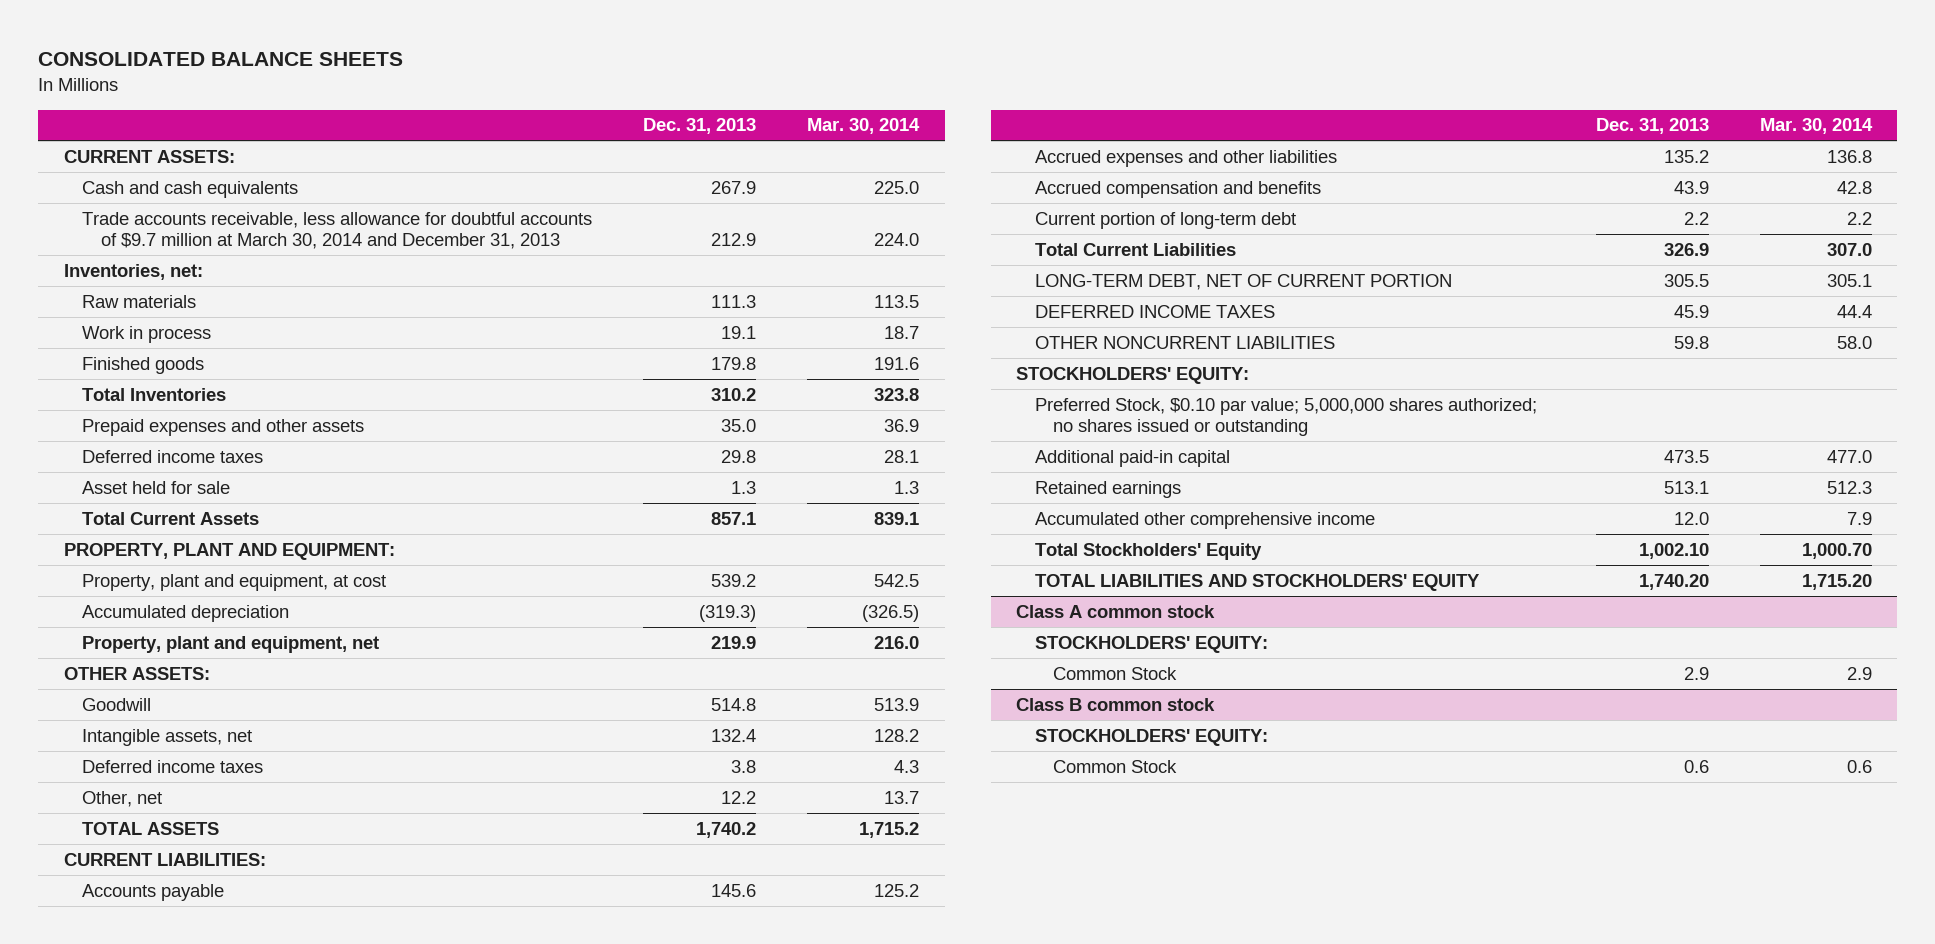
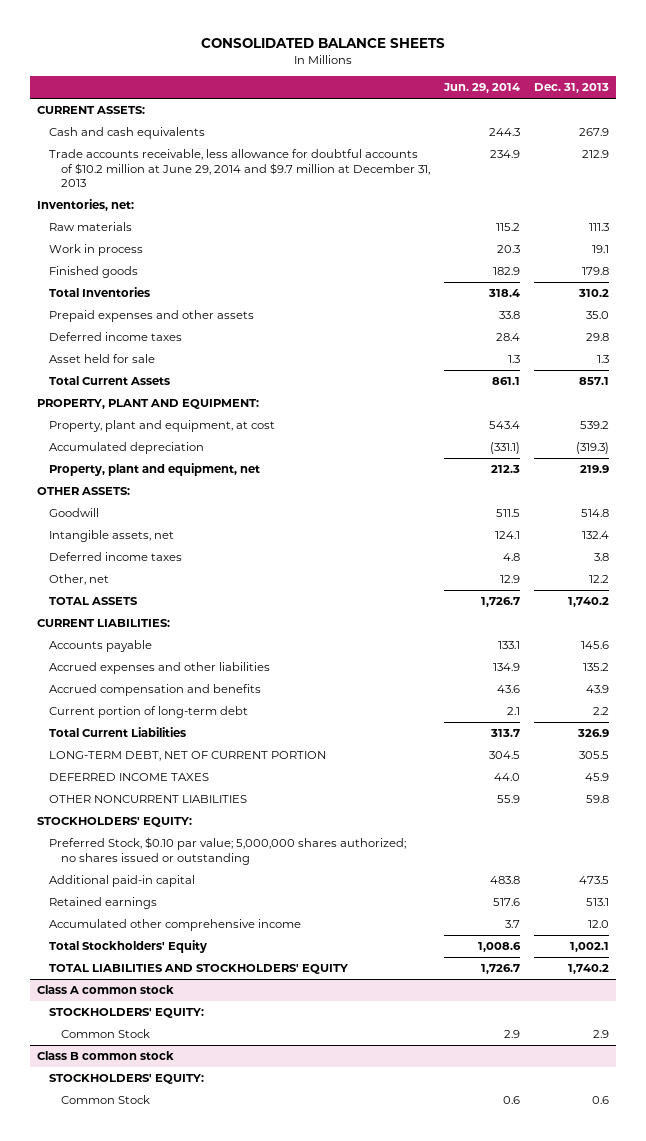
- | Dec. 31, 2013 | Mar. 30, 2014
+ | Jun. 29, 2014 | Dec. 31, 2013
- Trade accounts receivable, less allowance for doubtful accounts of $9.7 million at March 30, 2014 and December 31, 2013 | 212.9 | 224.0
+ Trade accounts receivable, less allowance for doubtful accounts of $10.2 million at June 29, 2014 and $9.7 million at December 31, 2013 | 234.9 | 212.9
- Total Stockholders' Equity | 1,002.10 | 1,000.70
- TOTAL LIABILITIES AND STOCKHOLDERS' EQUITY | 1,740.20 | 1,715.20
+ Total Stockholders' Equity | 1,008.6 | 1,002.1
+ TOTAL LIABILITIES AND STOCKHOLDERS' EQUITY | 1,726.7 | 1,740.2

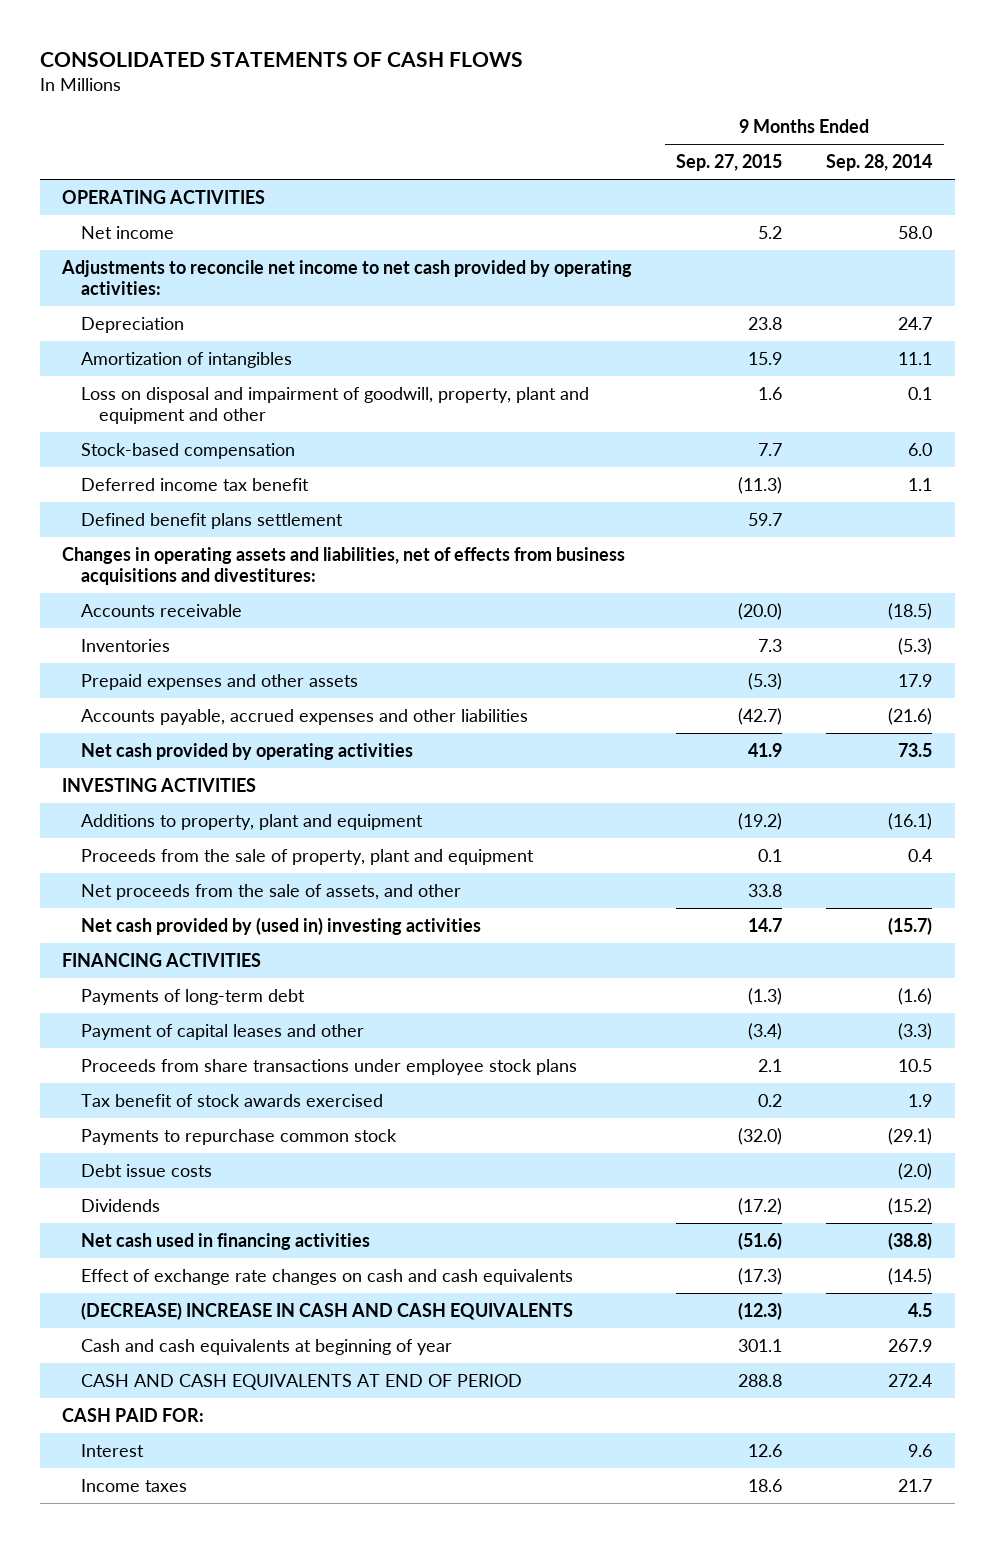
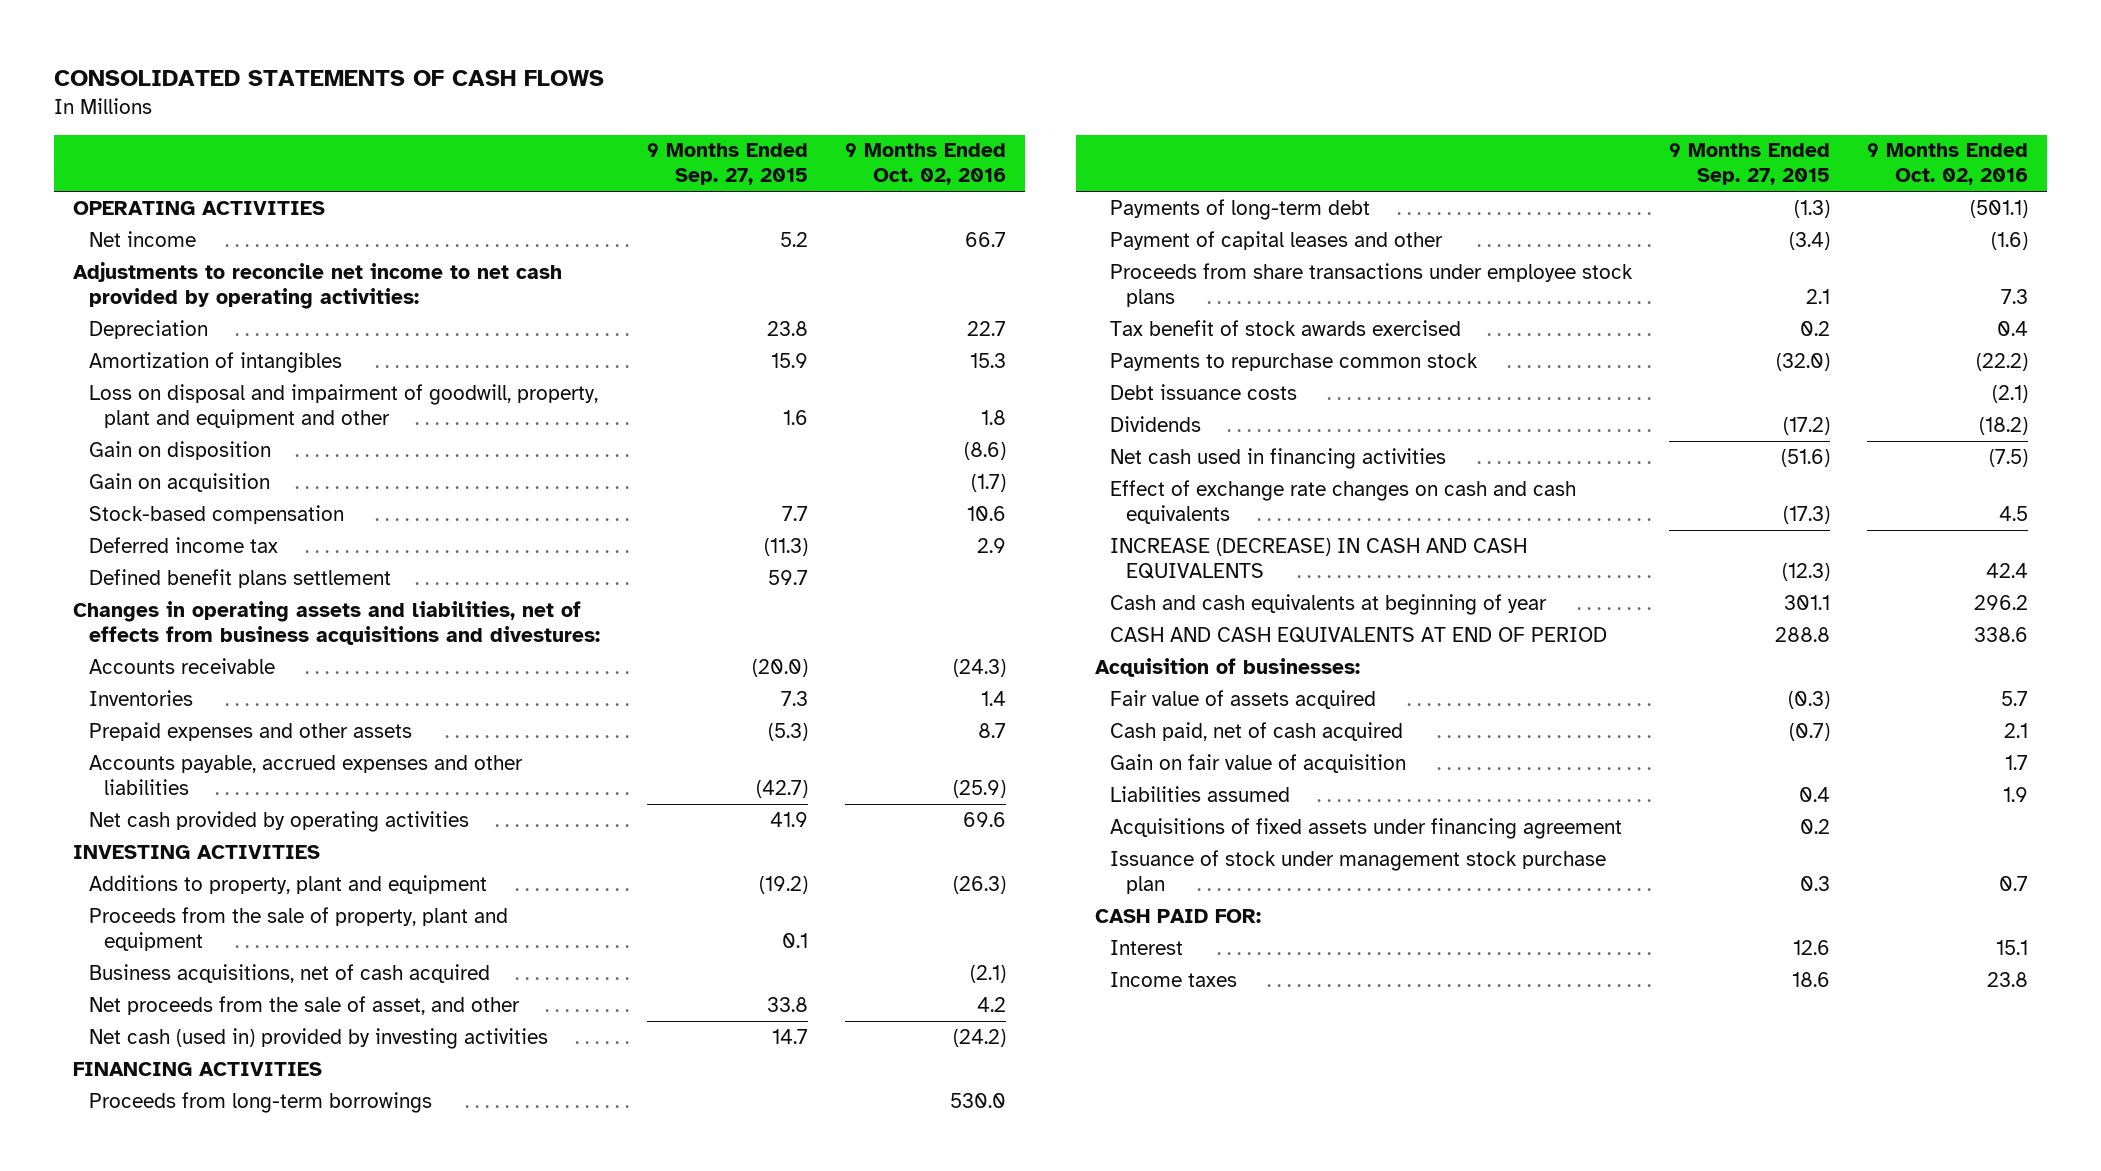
- | 9 Months Ended Sep. 27, 2015 | 9 Months Ended Sep. 28, 2014
+ | 9 Months Ended Sep. 27, 2015 | 9 Months Ended Oct. 02, 2016
+ Gain on disposition | | (8.6)
+ Gain on acquisition | | (1.7)
- Deferred income tax benefit | (11.3) | 1.1
+ Deferred income tax | (11.3) | 2.9
- Changes in operating assets and liabilities, net of effects from business acquisitions and divestitures:
+ Changes in operating assets and liabilities, net of effects from business acquisitions and divestures:
- Net proceeds from the sale of assets, and other | 33.8 |
- Net cash provided by (used in) investing activities | 14.7 | (15.7)
+ Business acquisitions, net of cash acquired | | (2.1)
+ Net proceeds from the sale of asset, and other | 33.8 | 4.2
+ Net cash (used in) provided by investing activities | 14.7 | (24.2)
+ Proceeds from long-term borrowings | | 530.0
- Debt issue costs | | (2.0)
+ Debt issuance costs | | (2.1)
- (DECREASE) INCREASE IN CASH AND CASH EQUIVALENTS | (12.3) | 4.5
+ INCREASE (DECREASE) IN CASH AND CASH EQUIVALENTS | (12.3) | 42.4
+ Acquisition of businesses:
+ Fair value of assets acquired | (0.3) | 5.7
+ Cash paid, net of cash acquired | (0.7) | 2.1
+ Gain on fair value of acquisition | | 1.7
+ Liabilities assumed | 0.4 | 1.9
+ Acquisitions of fixed assets under financing agreement | 0.2 |
+ Issuance of stock under management stock purchase plan | 0.3 | 0.7

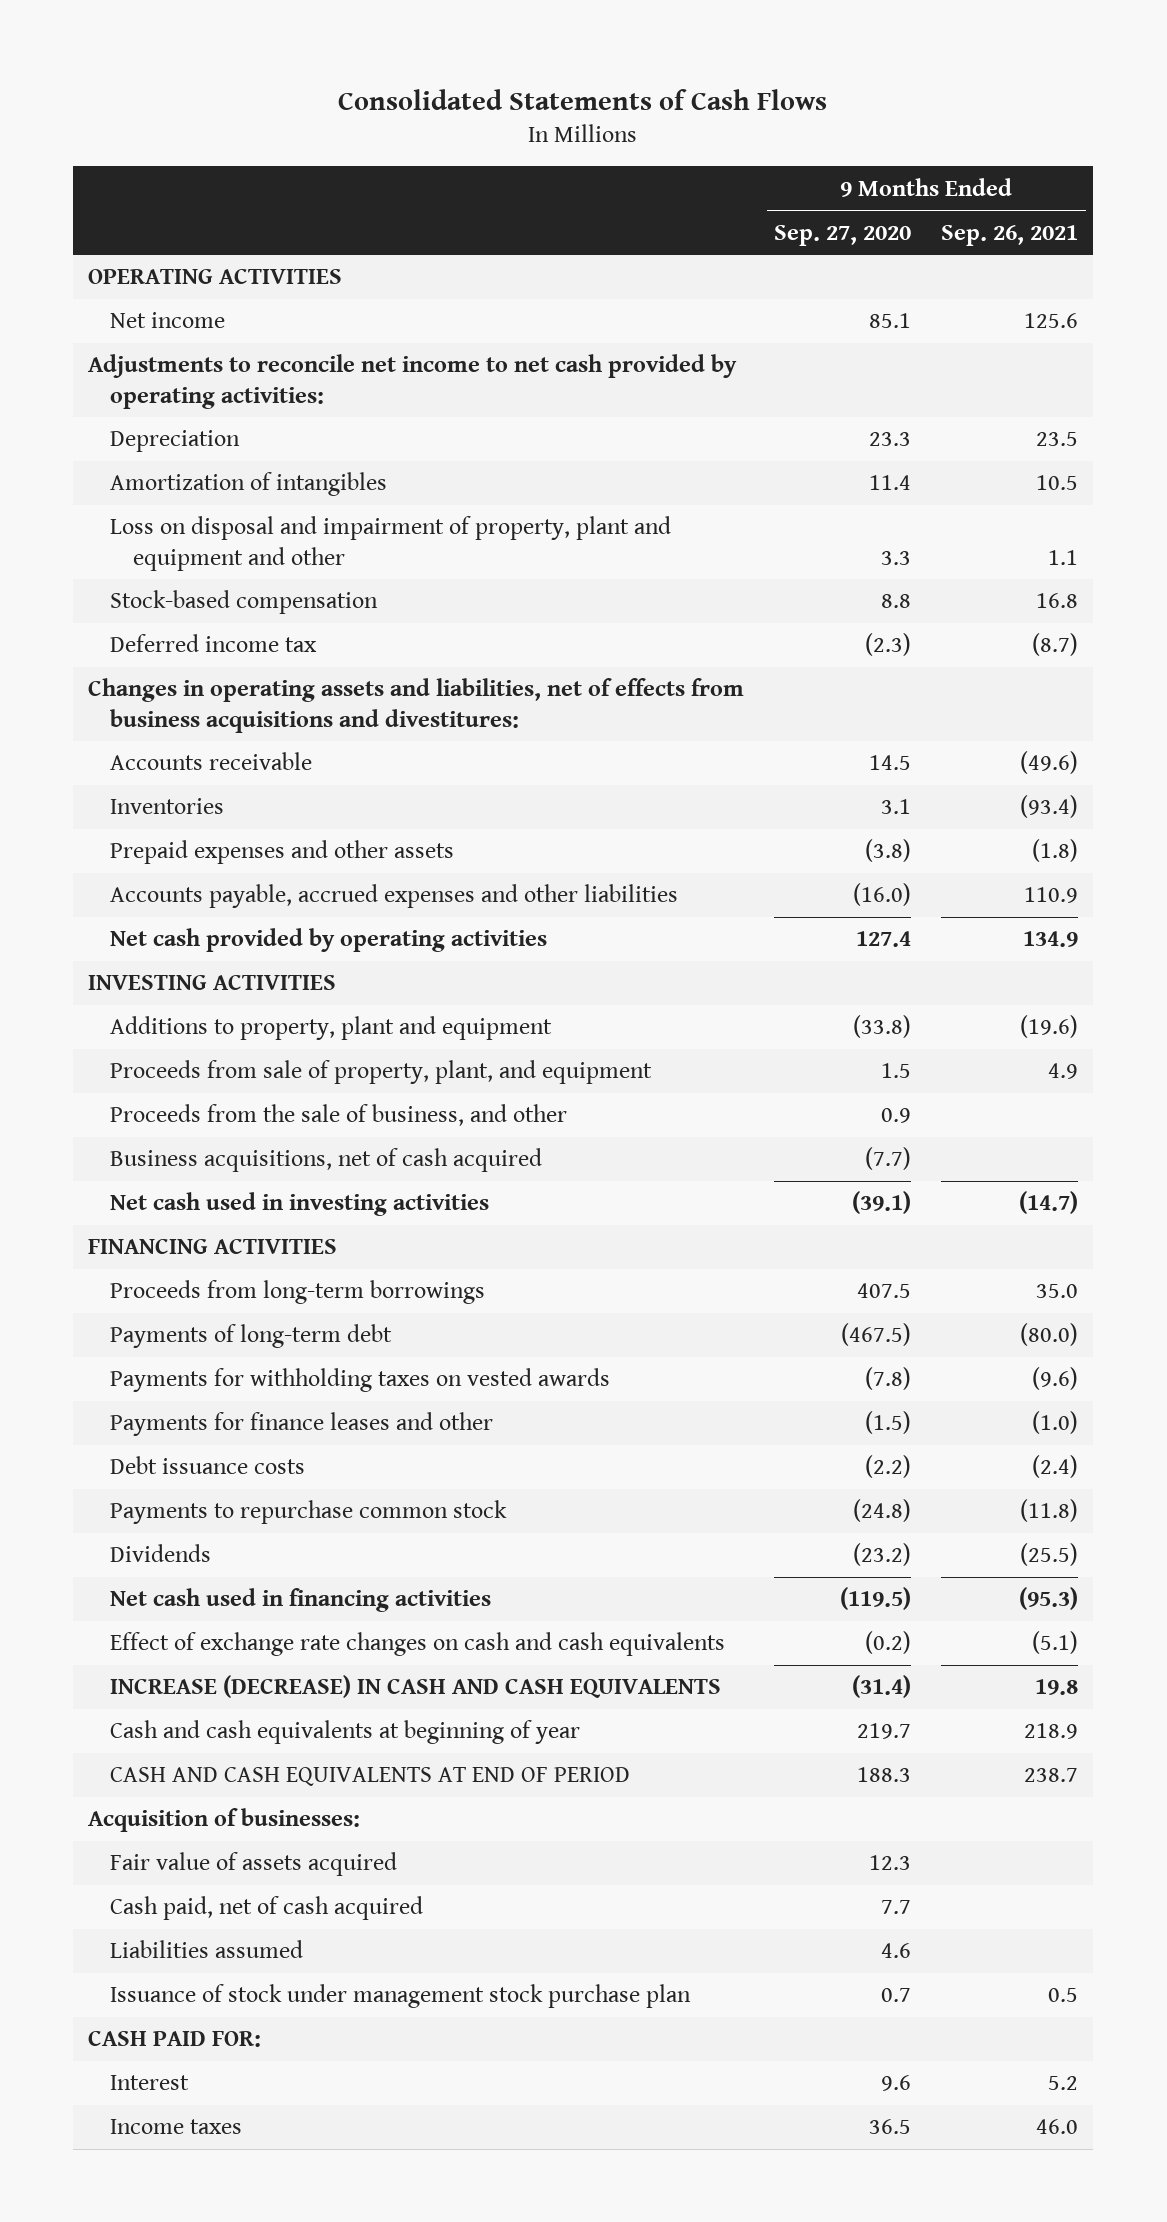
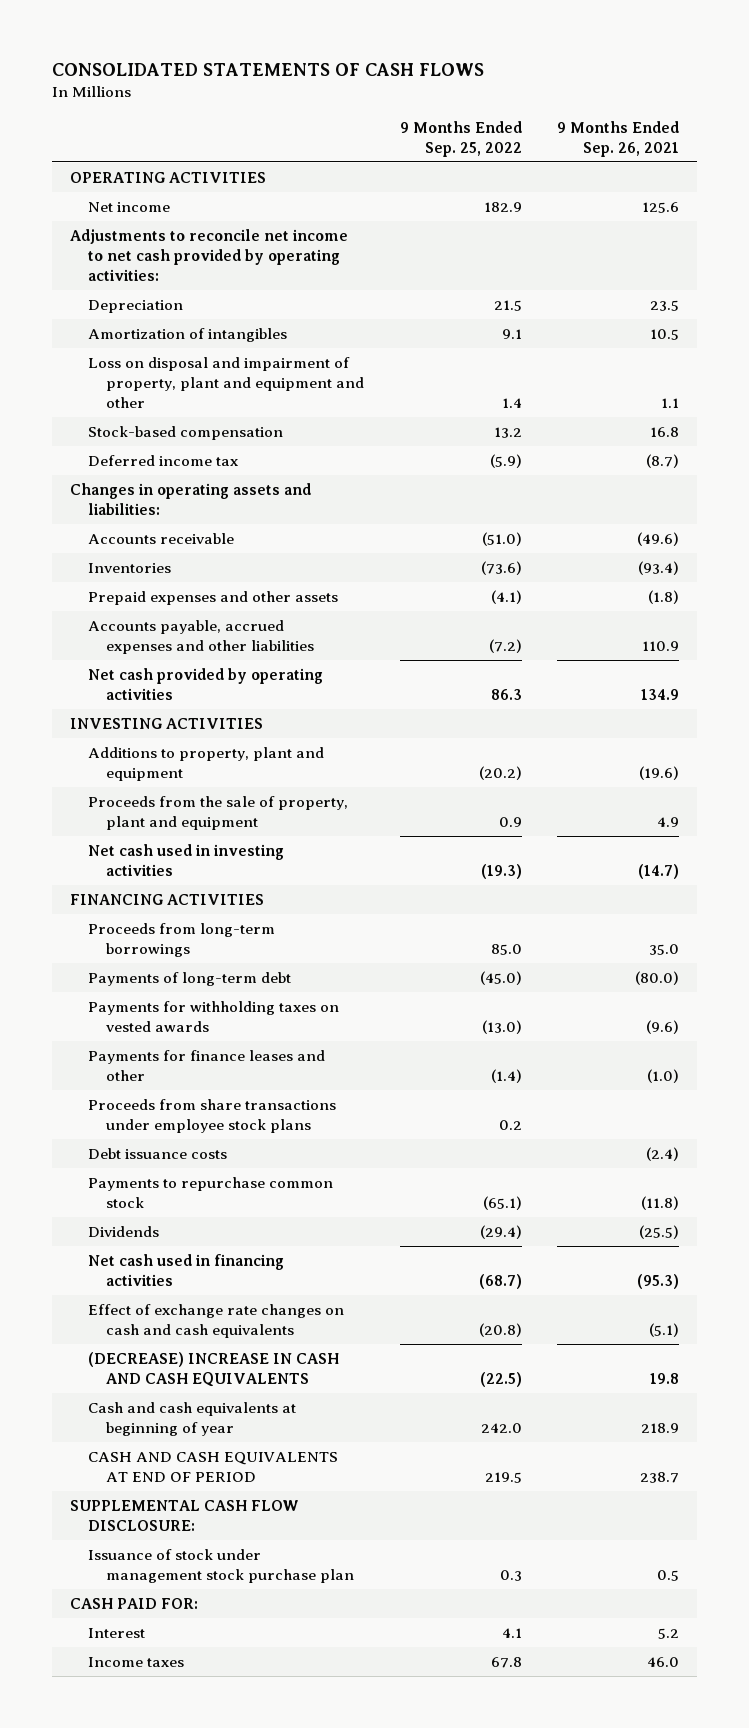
- Consolidated Statements of Cash Flows
+ CONSOLIDATED STATEMENTS OF CASH FLOWS
- | 9 Months Ended Sep. 27, 2020 | 9 Months Ended Sep. 26, 2021
+ | 9 Months Ended Sep. 25, 2022 | 9 Months Ended Sep. 26, 2021
- Changes in operating assets and liabilities, net of effects from business acquisitions and divestitures:
+ Changes in operating assets and liabilities:
- Proceeds from sale of property, plant, and equipment | 1.5 | 4.9
- Proceeds from the sale of business, and other | 0.9 |
- Business acquisitions, net of cash acquired | (7.7) |
+ Proceeds from the sale of property, plant and equipment | 0.9 | 4.9
+ Proceeds from share transactions under employee stock plans | 0.2 |
- INCREASE (DECREASE) IN CASH AND CASH EQUIVALENTS | (31.4) | 19.8
+ (DECREASE) INCREASE IN CASH AND CASH EQUIVALENTS | (22.5) | 19.8
- Acquisition of businesses:
- Fair value of assets acquired | 12.3 |
- Cash paid, net of cash acquired | 7.7 |
- Liabilities assumed | 4.6 |
+ SUPPLEMENTAL CASH FLOW DISCLOSURE:

